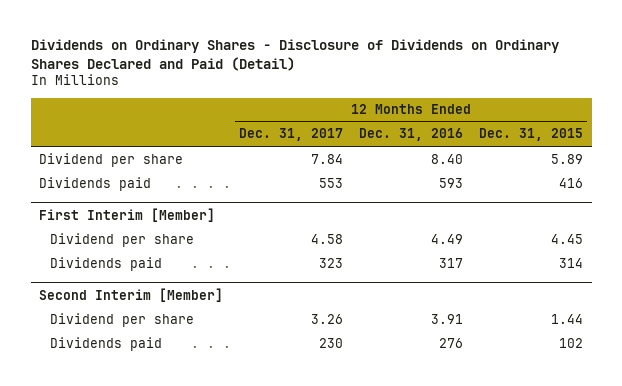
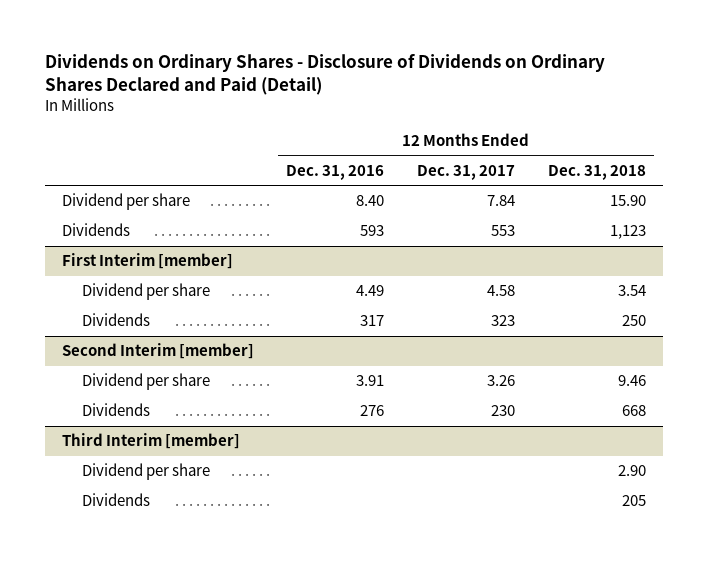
- | 12 Months Ended Dec. 31, 2017 | 12 Months Ended Dec. 31, 2016 | 12 Months Ended Dec. 31, 2015
+ | 12 Months Ended Dec. 31, 2016 | 12 Months Ended Dec. 31, 2017 | 12 Months Ended Dec. 31, 2018
- Dividends paid | 553 | 593 | 416
- First Interim [Member]
+ Dividends | 593 | 553 | 1,123
+ First Interim [member]
- Dividends paid | 323 | 317 | 314
- Second Interim [Member]
+ Dividends | 317 | 323 | 250
+ Second Interim [member]
- Dividends paid | 230 | 276 | 102
+ Dividends | 276 | 230 | 668
+ Third Interim [member]
+ Dividend per share | | | 2.90
+ Dividends | | | 205

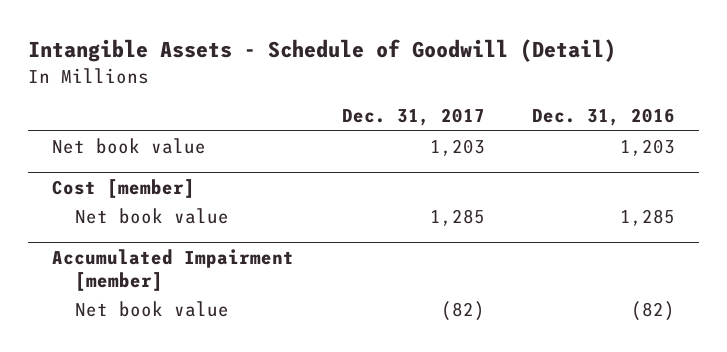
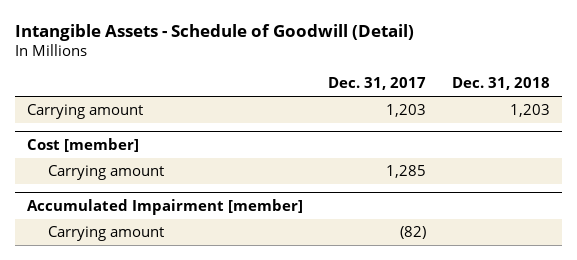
- | Dec. 31, 2017 | Dec. 31, 2016
+ | Dec. 31, 2017 | Dec. 31, 2018
- Net book value | 1,203 | 1,203
+ Carrying amount | 1,203 | 1,203
@ Cost [member]
- Net book value | 1,285 | 1,285
+ Carrying amount | 1,285 |
@ Accumulated Impairment [member]
- Net book value | (82) | (82)
+ Carrying amount | (82) |

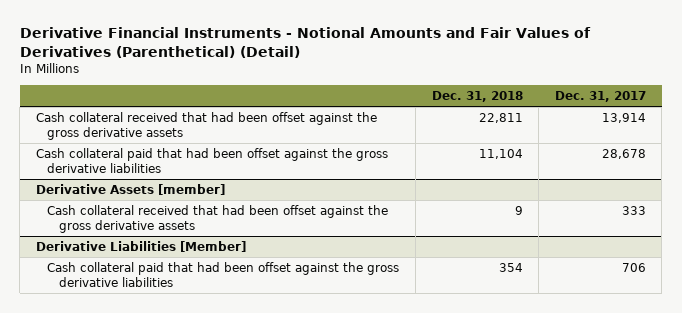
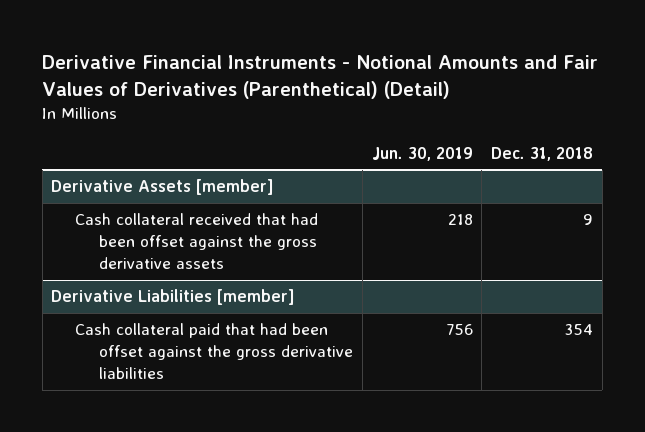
- | Dec. 31, 2018 | Dec. 31, 2017
+ | Jun. 30, 2019 | Dec. 31, 2018
- Cash collateral received that had been offset against the gross derivative assets | 22,811 | 13,914
- Cash collateral paid that had been offset against the gross derivative liabilities | 11,104 | 28,678
- Derivative Liabilities [Member]
+ Derivative Liabilities [member]

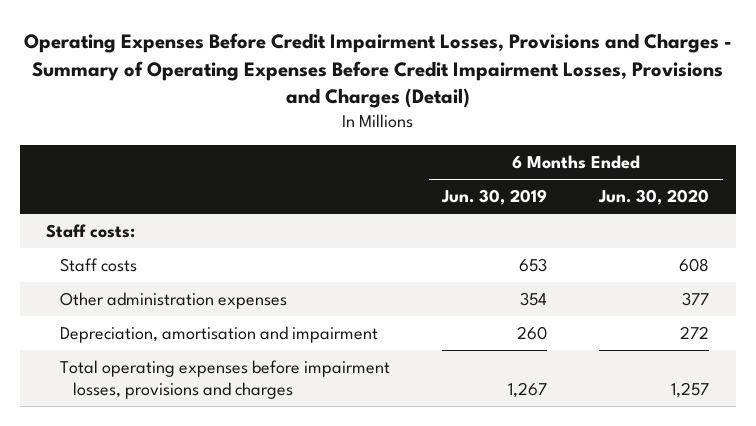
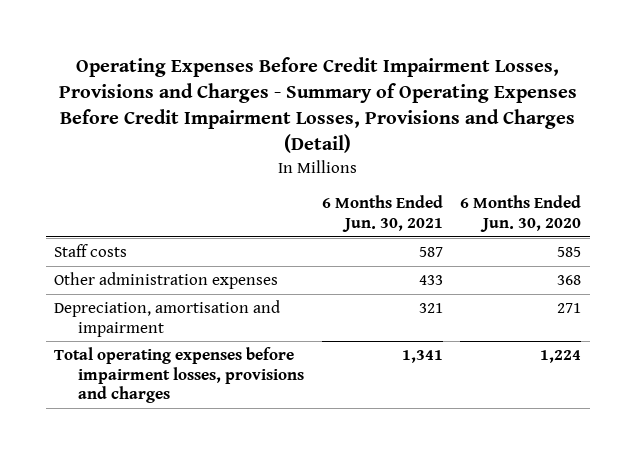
- | 6 Months Ended Jun. 30, 2019 | 6 Months Ended Jun. 30, 2020
+ | 6 Months Ended Jun. 30, 2021 | 6 Months Ended Jun. 30, 2020
- Staff costs:
- Staff costs | 653 | 608
- Other administration expenses | 354 | 377
- Depreciation, amortisation and impairment | 260 | 272
- Total operating expenses before impairment losses, provisions and charges | 1,267 | 1,257
+ Staff costs | 587 | 585
+ Other administration expenses | 433 | 368
+ Depreciation, amortisation and impairment | 321 | 271
+ Total operating expenses before impairment losses, provisions and charges | 1,341 | 1,224

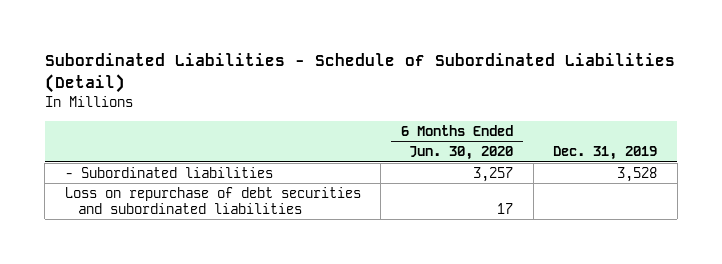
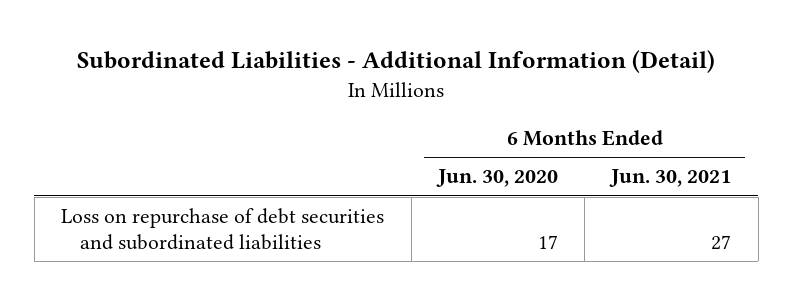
- Subordinated Liabilities - Schedule of Subordinated Liabilities (Detail)
+ Subordinated Liabilities - Additional Information (Detail)
- | 6 Months Ended Jun. 30, 2020 | Dec. 31, 2019
+ | 6 Months Ended Jun. 30, 2020 | 6 Months Ended Jun. 30, 2021
- - Subordinated liabilities | 3,257 | 3,528

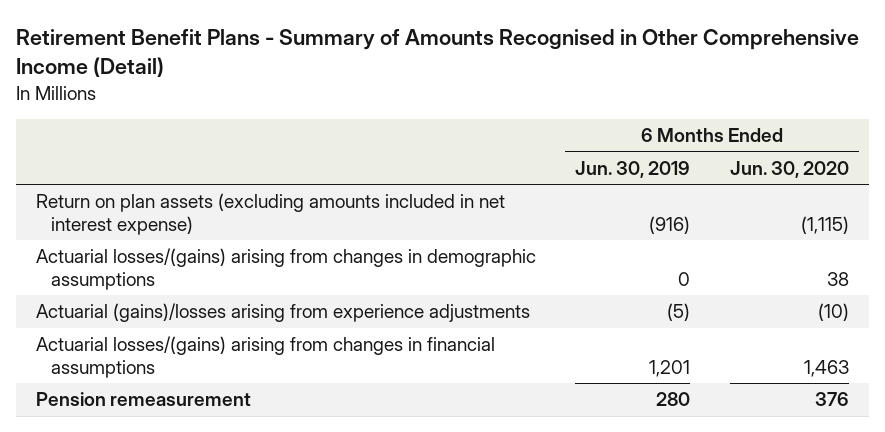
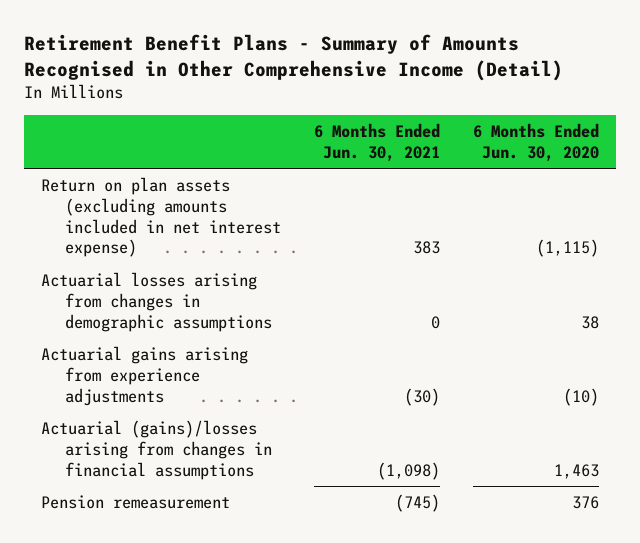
- | 6 Months Ended Jun. 30, 2019 | 6 Months Ended Jun. 30, 2020
+ | 6 Months Ended Jun. 30, 2021 | 6 Months Ended Jun. 30, 2020
- Actuarial losses/(gains) arising from changes in demographic assumptions | 0 | 38
- Actuarial (gains)/losses arising from experience adjustments | (5) | (10)
- Actuarial losses/(gains) arising from changes in financial assumptions | 1,201 | 1,463
+ Actuarial losses arising from changes in demographic assumptions | 0 | 38
+ Actuarial gains arising from experience adjustments | (30) | (10)
+ Actuarial (gains)/losses arising from changes in financial assumptions | (1,098) | 1,463

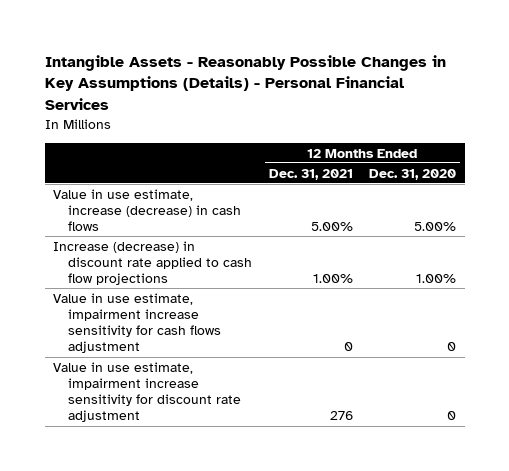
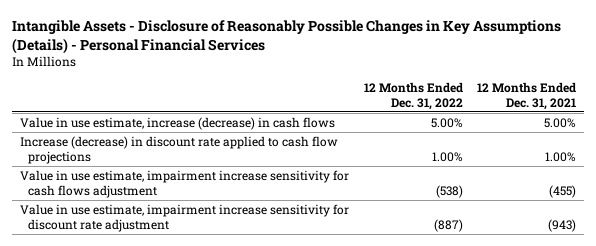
- Intangible Assets - Reasonably Possible Changes in Key Assumptions (Details) - Personal Financial Services
+ Intangible Assets - Disclosure of Reasonably Possible Changes in Key Assumptions (Details) - Personal Financial Services
- | 12 Months Ended Dec. 31, 2021 | 12 Months Ended Dec. 31, 2020
+ | 12 Months Ended Dec. 31, 2022 | 12 Months Ended Dec. 31, 2021
- Value in use estimate, impairment increase sensitivity for cash flows adjustment | 0 | 0
- Value in use estimate, impairment increase sensitivity for discount rate adjustment | 276 | 0
+ Value in use estimate, impairment increase sensitivity for cash flows adjustment | (538) | (455)
+ Value in use estimate, impairment increase sensitivity for discount rate adjustment | (887) | (943)

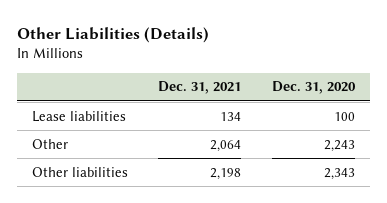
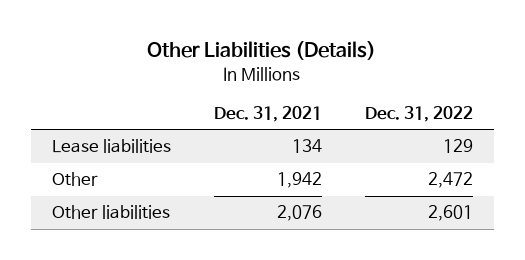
- | Dec. 31, 2021 | Dec. 31, 2020
+ | Dec. 31, 2021 | Dec. 31, 2022
- Other | 2,064 | 2,243
- Other liabilities | 2,198 | 2,343
+ Other | 1,942 | 2,472
+ Other liabilities | 2,076 | 2,601

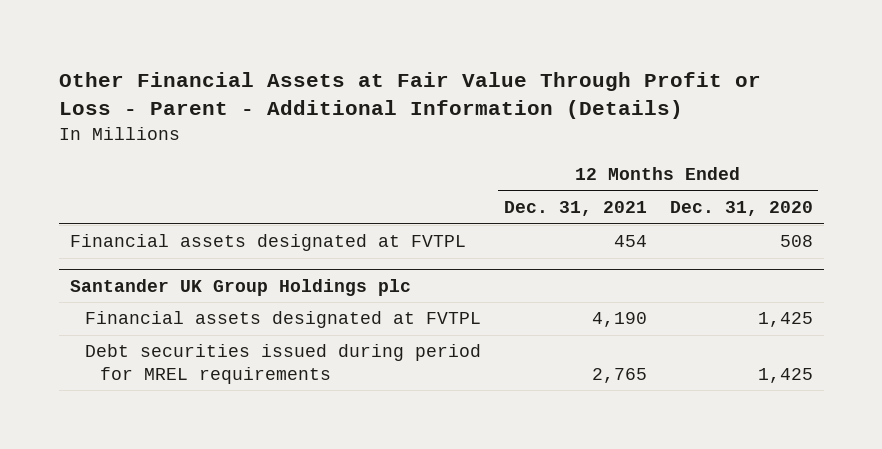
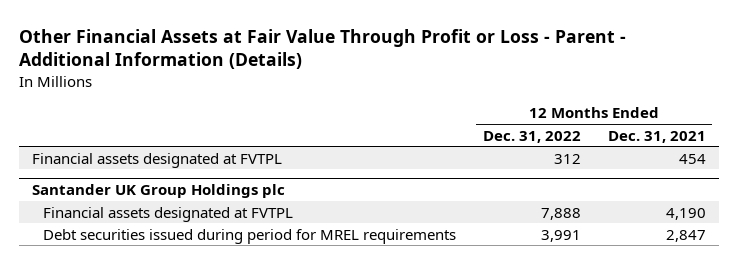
- | 12 Months Ended Dec. 31, 2021 | 12 Months Ended Dec. 31, 2020
+ | 12 Months Ended Dec. 31, 2022 | 12 Months Ended Dec. 31, 2021
@ Santander UK Group Holdings plc
- Debt securities issued during period for MREL requirements | 2,765 | 1,425
+ Debt securities issued during period for MREL requirements | 3,991 | 2,847

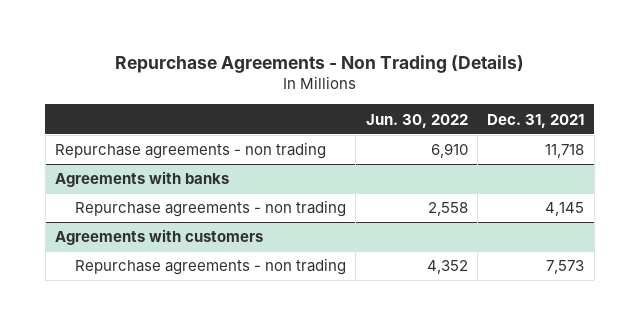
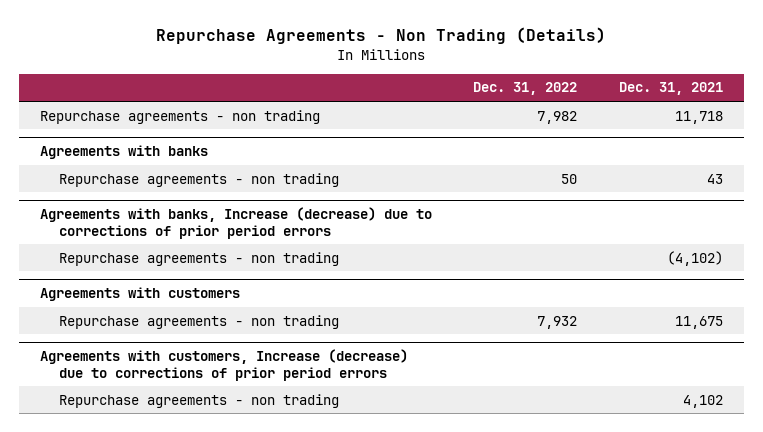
- | Jun. 30, 2022 | Dec. 31, 2021
+ | Dec. 31, 2022 | Dec. 31, 2021
@ Agreements with banks
- Repurchase agreements - non trading | 2,558 | 4,145
+ Repurchase agreements - non trading | 50 | 43
+ Agreements with banks, Increase (decrease) due to corrections of prior period errors
+ Repurchase agreements - non trading | | (4,102)
@ Agreements with customers
- Repurchase agreements - non trading | 4,352 | 7,573
+ Repurchase agreements - non trading | 7,932 | 11,675
+ Agreements with customers, Increase (decrease) due to corrections of prior period errors
+ Repurchase agreements - non trading | | 4,102

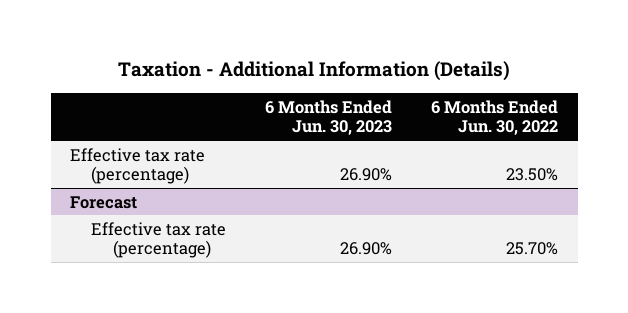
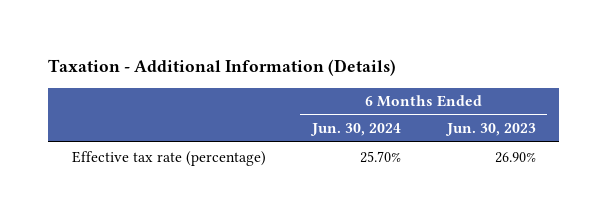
- | 6 Months Ended Jun. 30, 2023 | 6 Months Ended Jun. 30, 2022
+ | 6 Months Ended Jun. 30, 2024 | 6 Months Ended Jun. 30, 2023
- Forecast
- Effective tax rate (percentage) | 26.90% | 25.70%

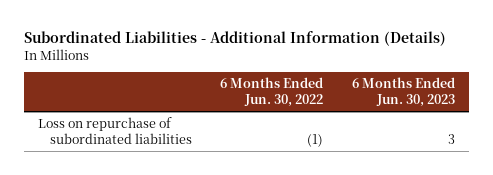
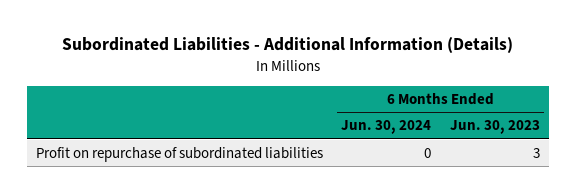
- | 6 Months Ended Jun. 30, 2022 | 6 Months Ended Jun. 30, 2023
+ | 6 Months Ended Jun. 30, 2024 | 6 Months Ended Jun. 30, 2023
- Loss on repurchase of subordinated liabilities | (1) | 3
+ Profit on repurchase of subordinated liabilities | 0 | 3

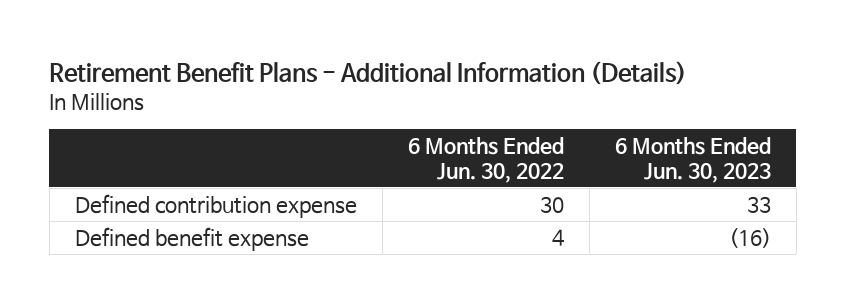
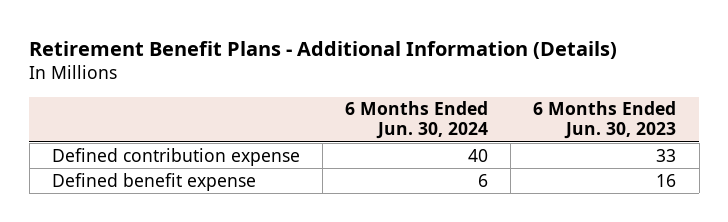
- | 6 Months Ended Jun. 30, 2022 | 6 Months Ended Jun. 30, 2023
+ | 6 Months Ended Jun. 30, 2024 | 6 Months Ended Jun. 30, 2023
- Defined benefit expense | 4 | (16)
+ Defined benefit expense | 6 | 16

